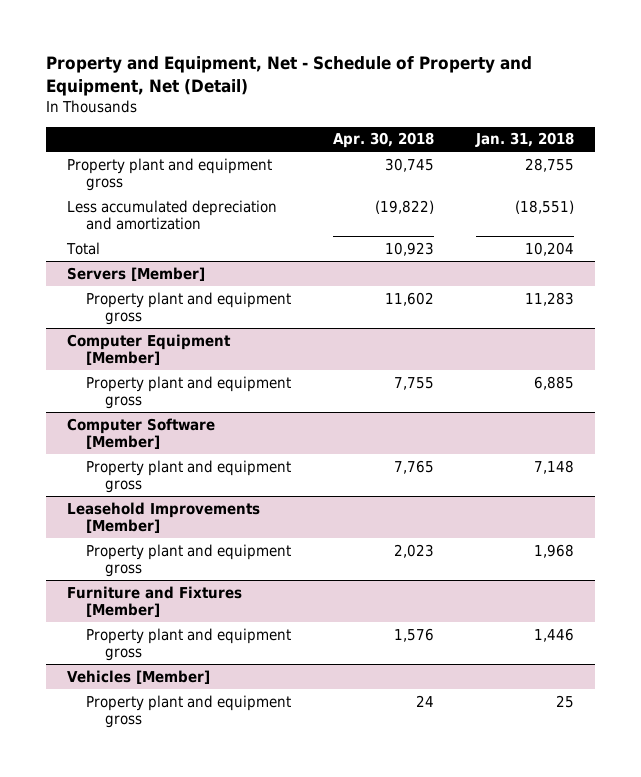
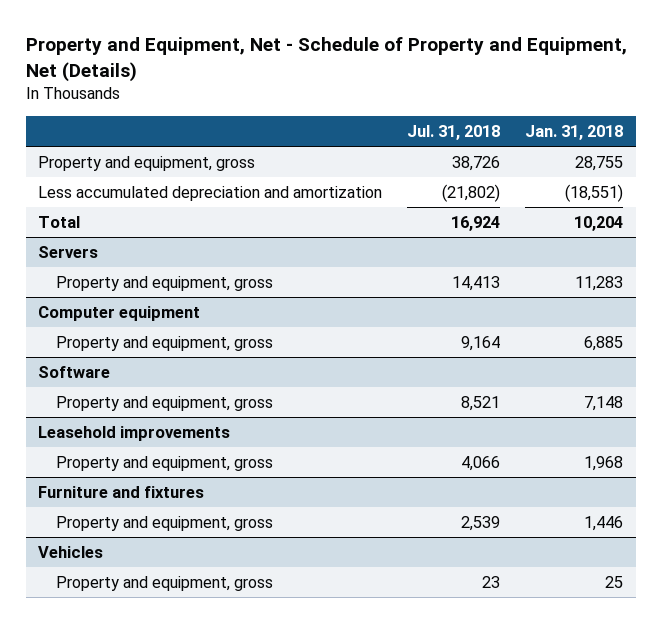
- Property and Equipment, Net - Schedule of Property and Equipment, Net (Detail)
+ Property and Equipment, Net - Schedule of Property and Equipment, Net (Details)
- | Apr. 30, 2018 | Jan. 31, 2018
+ | Jul. 31, 2018 | Jan. 31, 2018
- Property plant and equipment gross | 30,745 | 28,755
+ Property and equipment, gross | 38,726 | 28,755
- Servers [Member]
- Property plant and equipment gross | 11,602 | 11,283
- Computer Equipment [Member]
- Property plant and equipment gross | 7,755 | 6,885
- Computer Software [Member]
- Property plant and equipment gross | 7,765 | 7,148
- Leasehold Improvements [Member]
- Property plant and equipment gross | 2,023 | 1,968
- Furniture and Fixtures [Member]
- Property plant and equipment gross | 1,576 | 1,446
- Vehicles [Member]
- Property plant and equipment gross | 24 | 25
+ Servers
+ Property and equipment, gross | 14,413 | 11,283
+ Computer equipment
+ Property and equipment, gross | 9,164 | 6,885
+ Software
+ Property and equipment, gross | 8,521 | 7,148
+ Leasehold improvements
+ Property and equipment, gross | 4,066 | 1,968
+ Furniture and fixtures
+ Property and equipment, gross | 2,539 | 1,446
+ Vehicles
+ Property and equipment, gross | 23 | 25

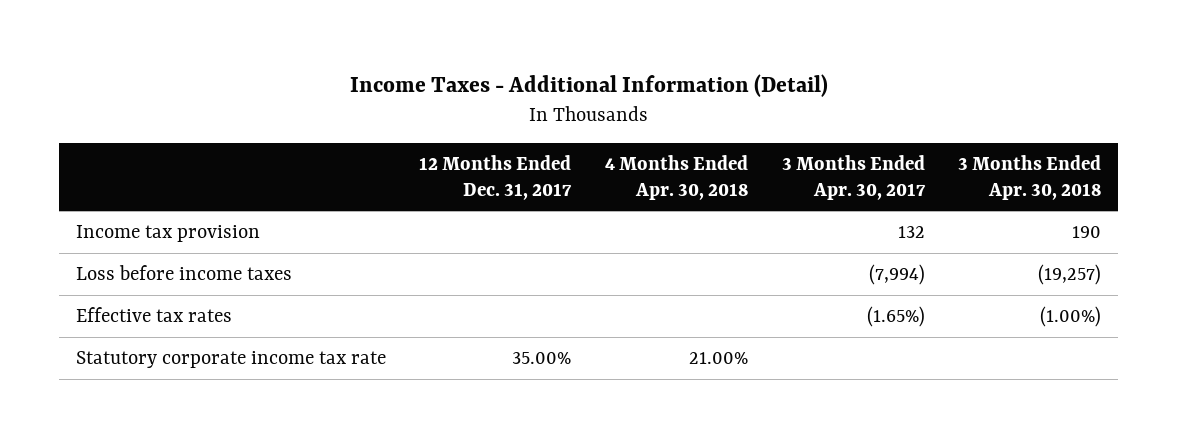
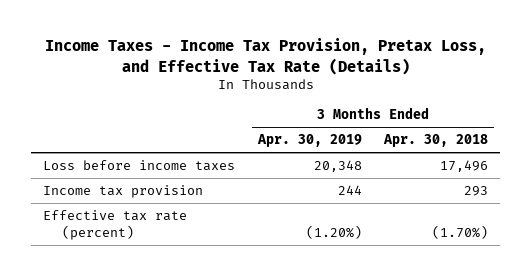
- Income Taxes - Additional Information (Detail)
+ Income Taxes - Income Tax Provision, Pretax Loss, and Effective Tax Rate (Details)
- | 12 Months Ended Dec. 31, 2017 | 4 Months Ended Apr. 30, 2018 | 3 Months Ended Apr. 30, 2017 | 3 Months Ended Apr. 30, 2018
+ | 3 Months Ended Apr. 30, 2019 | 3 Months Ended Apr. 30, 2018
- Income tax provision | | | 132 | 190
- Loss before income taxes | | | (7,994) | (19,257)
- Effective tax rates | | | (1.65%) | (1.00%)
- Statutory corporate income tax rate | 35.00% | 21.00% | |
+ Loss before income taxes | 20,348 | 17,496
+ Income tax provision | 244 | 293
+ Effective tax rate (percent) | (1.20%) | (1.70%)

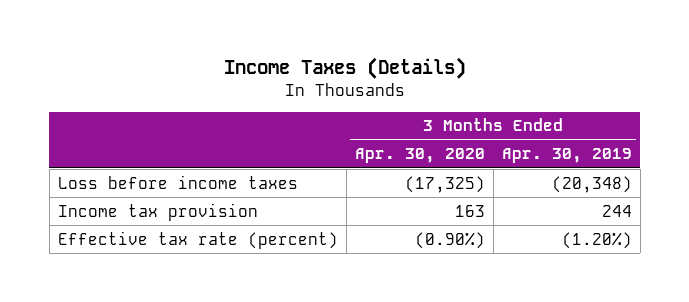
- Income Taxes - Income Tax Provision, Pretax Loss, and Effective Tax Rate (Details)
+ Income Taxes (Details)
- | 3 Months Ended Apr. 30, 2019 | 3 Months Ended Apr. 30, 2018
+ | 3 Months Ended Apr. 30, 2020 | 3 Months Ended Apr. 30, 2019
- Loss before income taxes | 20,348 | 17,496
+ Loss before income taxes | (17,325) | (20,348)

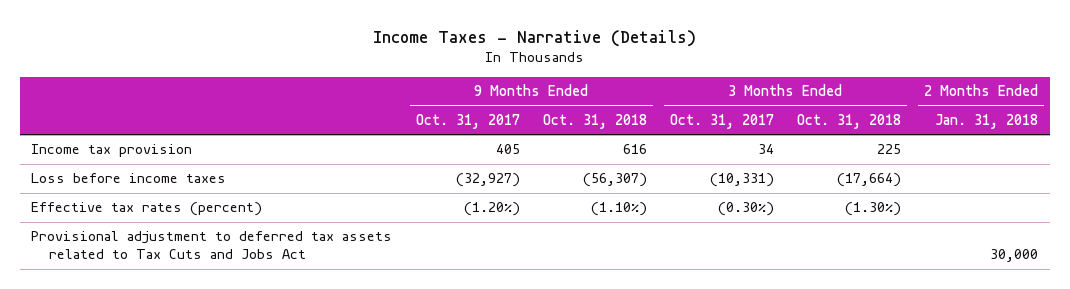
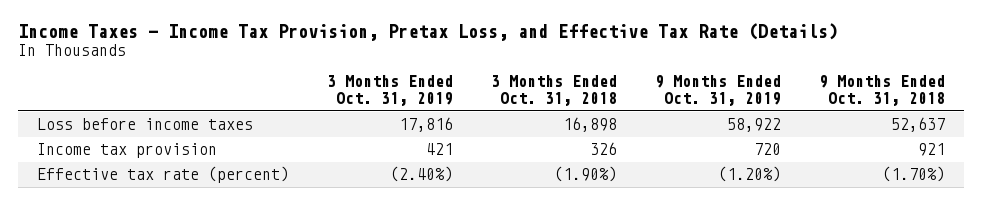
- Income Taxes - Narrative (Details)
+ Income Taxes - Income Tax Provision, Pretax Loss, and Effective Tax Rate (Details)
- | 9 Months Ended Oct. 31, 2017 | 9 Months Ended Oct. 31, 2018 | 3 Months Ended Oct. 31, 2017 | 3 Months Ended Oct. 31, 2018 | 2 Months Ended Jan. 31, 2018
+ | 3 Months Ended Oct. 31, 2019 | 3 Months Ended Oct. 31, 2018 | 9 Months Ended Oct. 31, 2019 | 9 Months Ended Oct. 31, 2018
- Income tax provision | 405 | 616 | 34 | 225 |
- Loss before income taxes | (32,927) | (56,307) | (10,331) | (17,664) |
- Effective tax rates (percent) | (1.20%) | (1.10%) | (0.30%) | (1.30%) |
- Provisional adjustment to deferred tax assets related to Tax Cuts and Jobs Act | | | | | 30,000
+ Loss before income taxes | 17,816 | 16,898 | 58,922 | 52,637
+ Income tax provision | 421 | 326 | 720 | 921
+ Effective tax rate (percent) | (2.40%) | (1.90%) | (1.20%) | (1.70%)

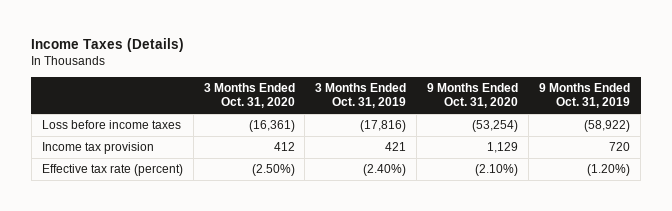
- Income Taxes - Income Tax Provision, Pretax Loss, and Effective Tax Rate (Details)
+ Income Taxes (Details)
- | 3 Months Ended Oct. 31, 2019 | 3 Months Ended Oct. 31, 2018 | 9 Months Ended Oct. 31, 2019 | 9 Months Ended Oct. 31, 2018
+ | 3 Months Ended Oct. 31, 2020 | 3 Months Ended Oct. 31, 2019 | 9 Months Ended Oct. 31, 2020 | 9 Months Ended Oct. 31, 2019
- Loss before income taxes | 17,816 | 16,898 | 58,922 | 52,637
+ Loss before income taxes | (16,361) | (17,816) | (53,254) | (58,922)

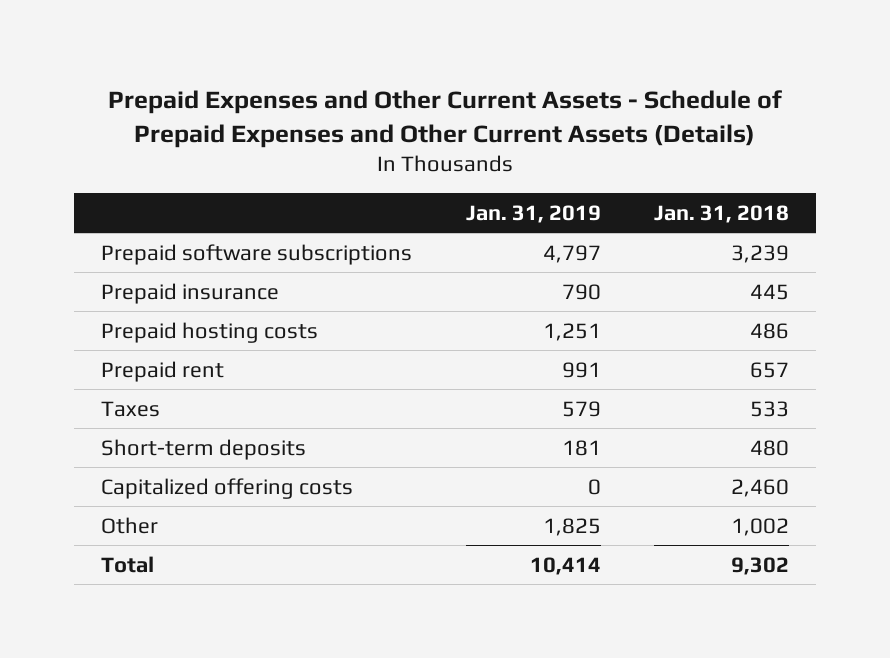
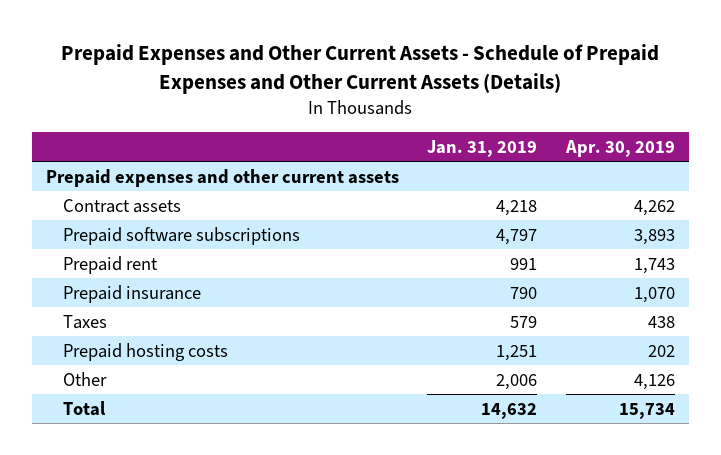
- | Jan. 31, 2019 | Jan. 31, 2018
+ | Jan. 31, 2019 | Apr. 30, 2019
+ Prepaid expenses and other current assets
+ Contract assets | 4,218 | 4,262
moved down: Prepaid insurance | 790 | 1,070
- Short-term deposits | 181 | 480
- Capitalized offering costs | 0 | 2,460
- Other | 1,825 | 1,002
- Total | 10,414 | 9,302
moved down: Prepaid hosting costs | 1,251 | 202
+ Other | 2,006 | 4,126
+ Total | 14,632 | 15,734

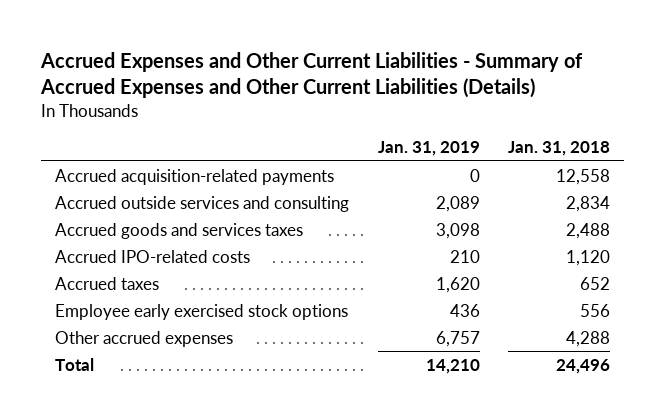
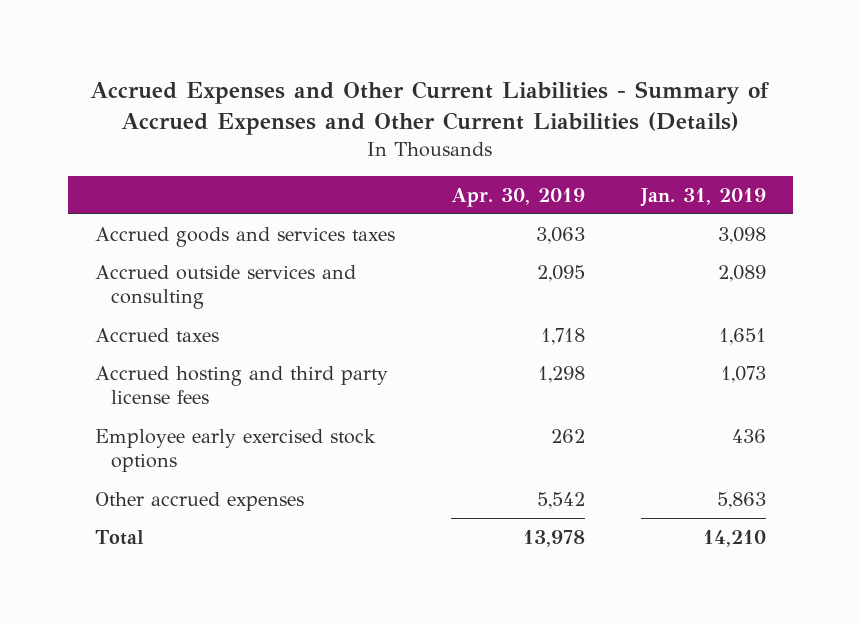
- | Jan. 31, 2019 | Jan. 31, 2018
+ | Apr. 30, 2019 | Jan. 31, 2019
- Accrued acquisition-related payments | 0 | 12,558
- Accrued IPO-related costs | 210 | 1,120
- Accrued taxes | 1,620 | 652
moved down: Accrued outside services and consulting | 2,095 | 2,089
+ Accrued taxes | 1,718 | 1,651
+ Accrued hosting and third party license fees | 1,298 | 1,073
- Other accrued expenses | 6,757 | 4,288
+ Other accrued expenses | 5,542 | 5,863

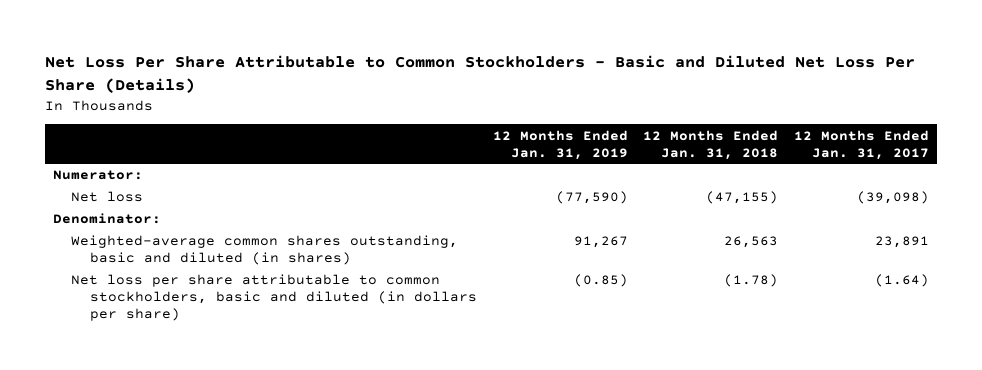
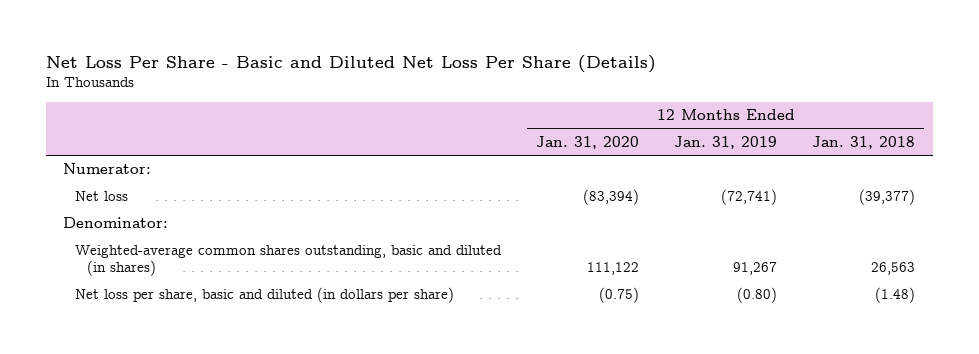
- Net Loss Per Share Attributable to Common Stockholders - Basic and Diluted Net Loss Per Share (Details)
+ Net Loss Per Share - Basic and Diluted Net Loss Per Share (Details)
- | 12 Months Ended Jan. 31, 2019 | 12 Months Ended Jan. 31, 2018 | 12 Months Ended Jan. 31, 2017
+ | 12 Months Ended Jan. 31, 2020 | 12 Months Ended Jan. 31, 2019 | 12 Months Ended Jan. 31, 2018
- Net loss | (77,590) | (47,155) | (39,098)
+ Net loss | (83,394) | (72,741) | (39,377)
- Net loss per share attributable to common stockholders, basic and diluted (in dollars per share) | (0.85) | (1.78) | (1.64)
+ Net loss per share, basic and diluted (in dollars per share) | (0.75) | (0.80) | (1.48)

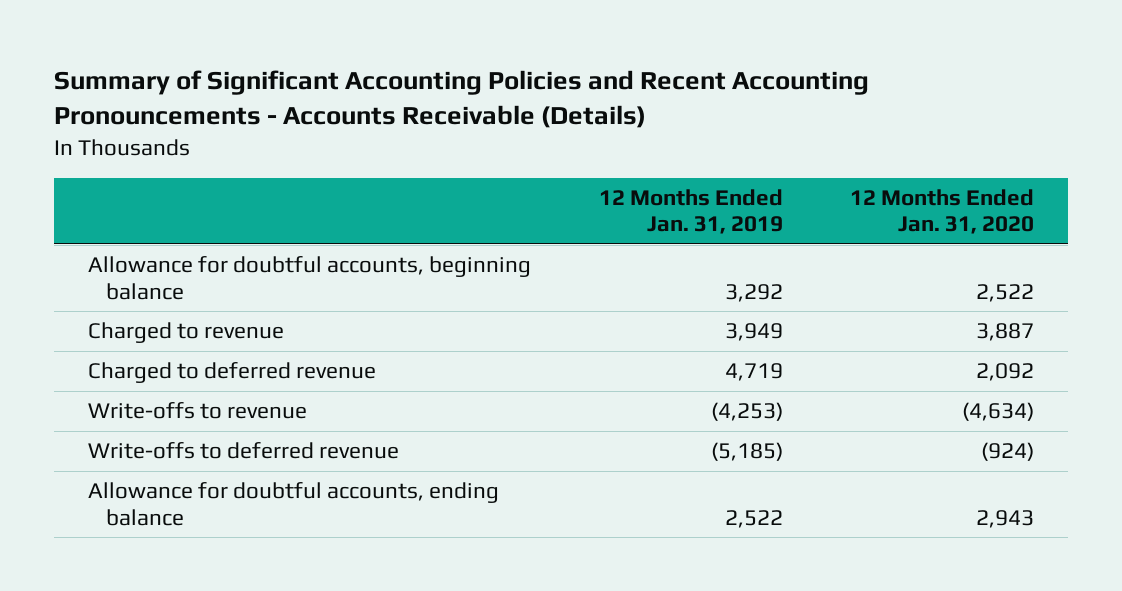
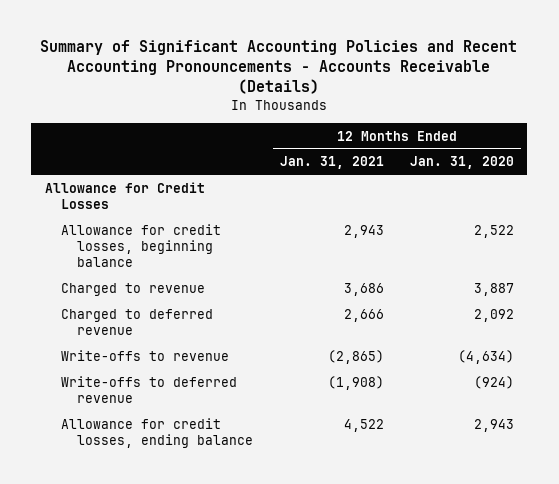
- | 12 Months Ended Jan. 31, 2019 | 12 Months Ended Jan. 31, 2020
+ | 12 Months Ended Jan. 31, 2021 | 12 Months Ended Jan. 31, 2020
- Allowance for doubtful accounts, beginning balance | 3,292 | 2,522
+ Allowance for Credit Losses
+ Allowance for credit losses, beginning balance | 2,943 | 2,522
- Allowance for doubtful accounts, ending balance | 2,522 | 2,943
+ Allowance for credit losses, ending balance | 4,522 | 2,943

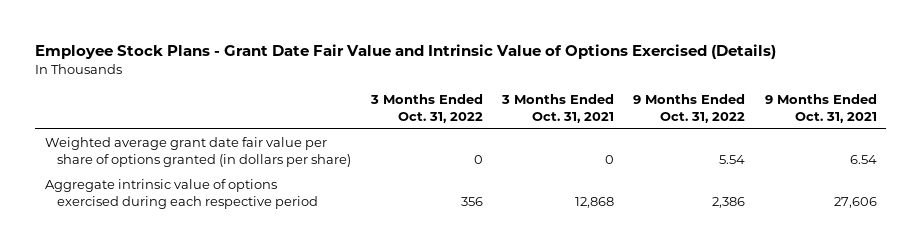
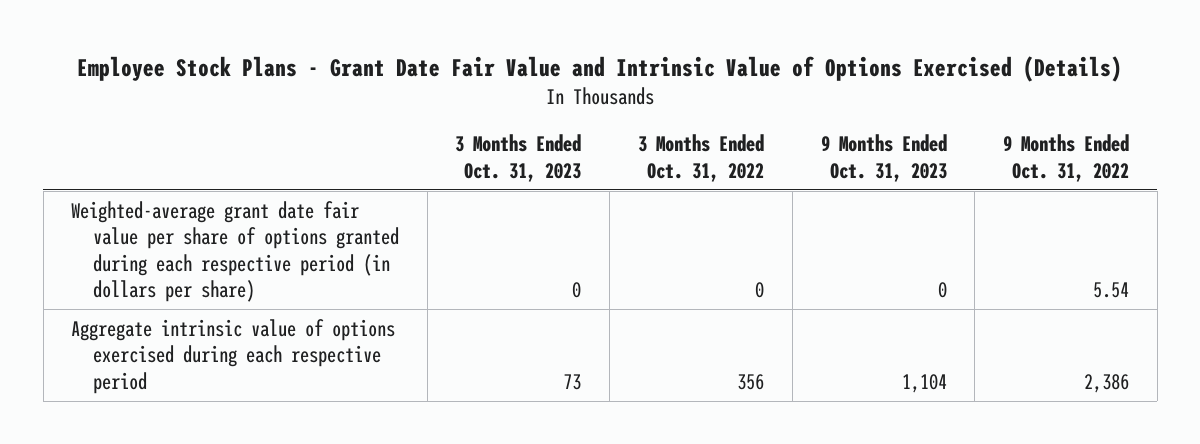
- | 3 Months Ended Oct. 31, 2022 | 3 Months Ended Oct. 31, 2021 | 9 Months Ended Oct. 31, 2022 | 9 Months Ended Oct. 31, 2021
+ | 3 Months Ended Oct. 31, 2023 | 3 Months Ended Oct. 31, 2022 | 9 Months Ended Oct. 31, 2023 | 9 Months Ended Oct. 31, 2022
- Weighted average grant date fair value per share of options granted (in dollars per share) | 0 | 0 | 5.54 | 6.54
+ Weighted-average grant date fair value per share of options granted during each respective period (in dollars per share) | 0 | 0 | 0 | 5.54

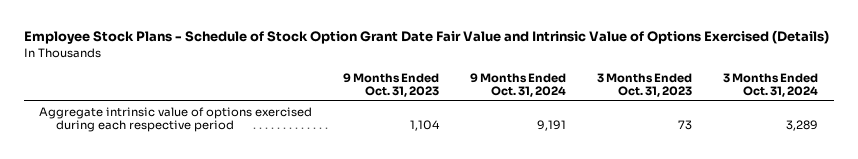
- Employee Stock Plans - Grant Date Fair Value and Intrinsic Value of Options Exercised (Details)
+ Employee Stock Plans - Schedule of Stock Option Grant Date Fair Value and Intrinsic Value of Options Exercised (Details)
- | 3 Months Ended Oct. 31, 2023 | 3 Months Ended Oct. 31, 2022 | 9 Months Ended Oct. 31, 2023 | 9 Months Ended Oct. 31, 2022
+ | 9 Months Ended Oct. 31, 2023 | 9 Months Ended Oct. 31, 2024 | 3 Months Ended Oct. 31, 2023 | 3 Months Ended Oct. 31, 2024
- Weighted-average grant date fair value per share of options granted during each respective period (in dollars per share) | 0 | 0 | 0 | 5.54

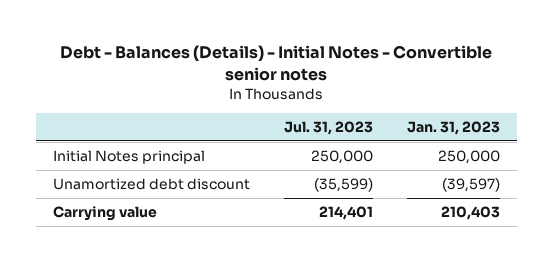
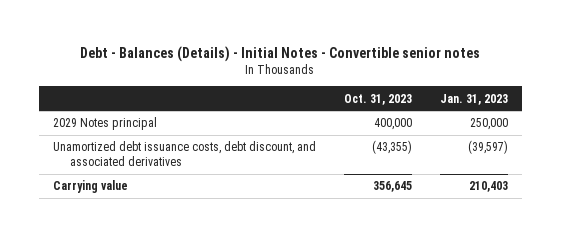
- | Jul. 31, 2023 | Jan. 31, 2023
+ | Oct. 31, 2023 | Jan. 31, 2023
- Initial Notes principal | 250,000 | 250,000
- Unamortized debt discount | (35,599) | (39,597)
+ 2029 Notes principal | 400,000 | 250,000
+ Unamortized debt issuance costs, debt discount, and associated derivatives | (43,355) | (39,597)

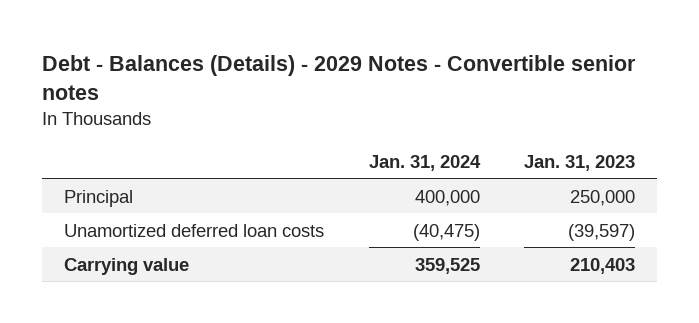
- Debt - Balances (Details) - Initial Notes - Convertible senior notes
+ Debt - Balances (Details) - 2029 Notes - Convertible senior notes
- | Oct. 31, 2023 | Jan. 31, 2023
+ | Jan. 31, 2024 | Jan. 31, 2023
- 2029 Notes principal | 400,000 | 250,000
- Unamortized debt issuance costs, debt discount, and associated derivatives | (43,355) | (39,597)
+ Principal | 400,000 | 250,000
+ Unamortized deferred loan costs | (40,475) | (39,597)

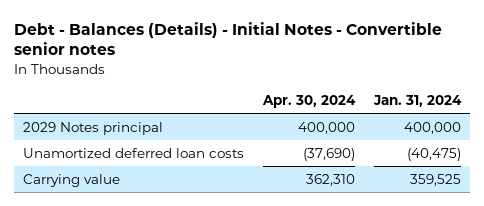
- Debt - Balances (Details) - 2029 Notes - Convertible senior notes
+ Debt - Balances (Details) - Initial Notes - Convertible senior notes
- | Jan. 31, 2024 | Jan. 31, 2023
+ | Apr. 30, 2024 | Jan. 31, 2024
- Principal | 400,000 | 250,000
+ 2029 Notes principal | 400,000 | 400,000

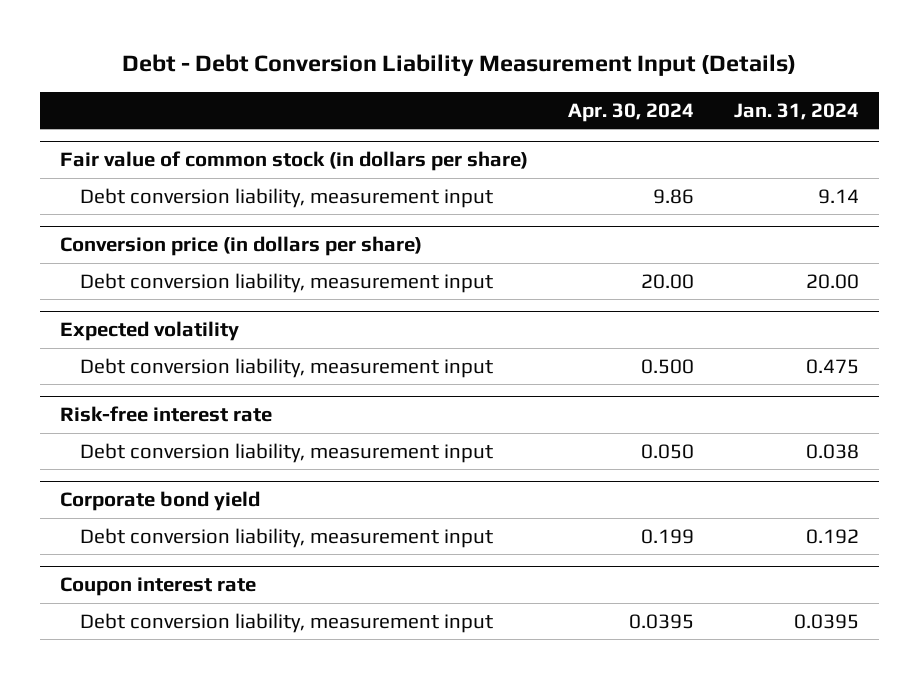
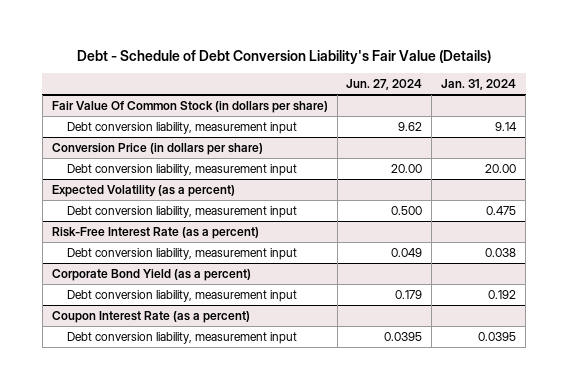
- Debt - Debt Conversion Liability Measurement Input (Details)
+ Debt - Schedule of Debt Conversion Liability's Fair Value (Details)
- | Apr. 30, 2024 | Jan. 31, 2024
+ | Jun. 27, 2024 | Jan. 31, 2024
- Fair value of common stock (in dollars per share)
+ Fair Value Of Common Stock (in dollars per share)
- Conversion price (in dollars per share)
+ Conversion Price (in dollars per share)
- Expected volatility
+ Expected Volatility (as a percent)
- Risk-free interest rate
+ Risk-Free Interest Rate (as a percent)
- Corporate bond yield
+ Corporate Bond Yield (as a percent)
- Coupon interest rate
+ Coupon Interest Rate (as a percent)

